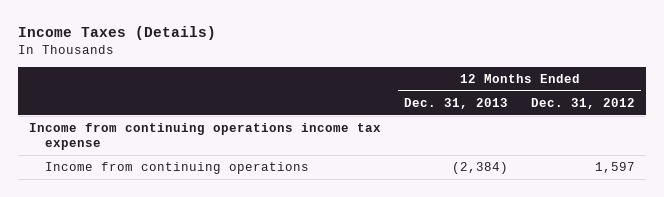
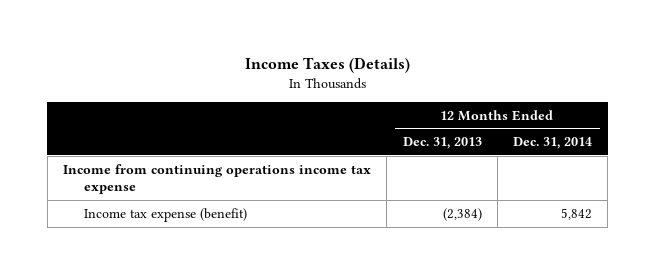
- | 12 Months Ended Dec. 31, 2013 | 12 Months Ended Dec. 31, 2012
+ | 12 Months Ended Dec. 31, 2013 | 12 Months Ended Dec. 31, 2014
- Income from continuing operations | (2,384) | 1,597
+ Income tax expense (benefit) | (2,384) | 5,842

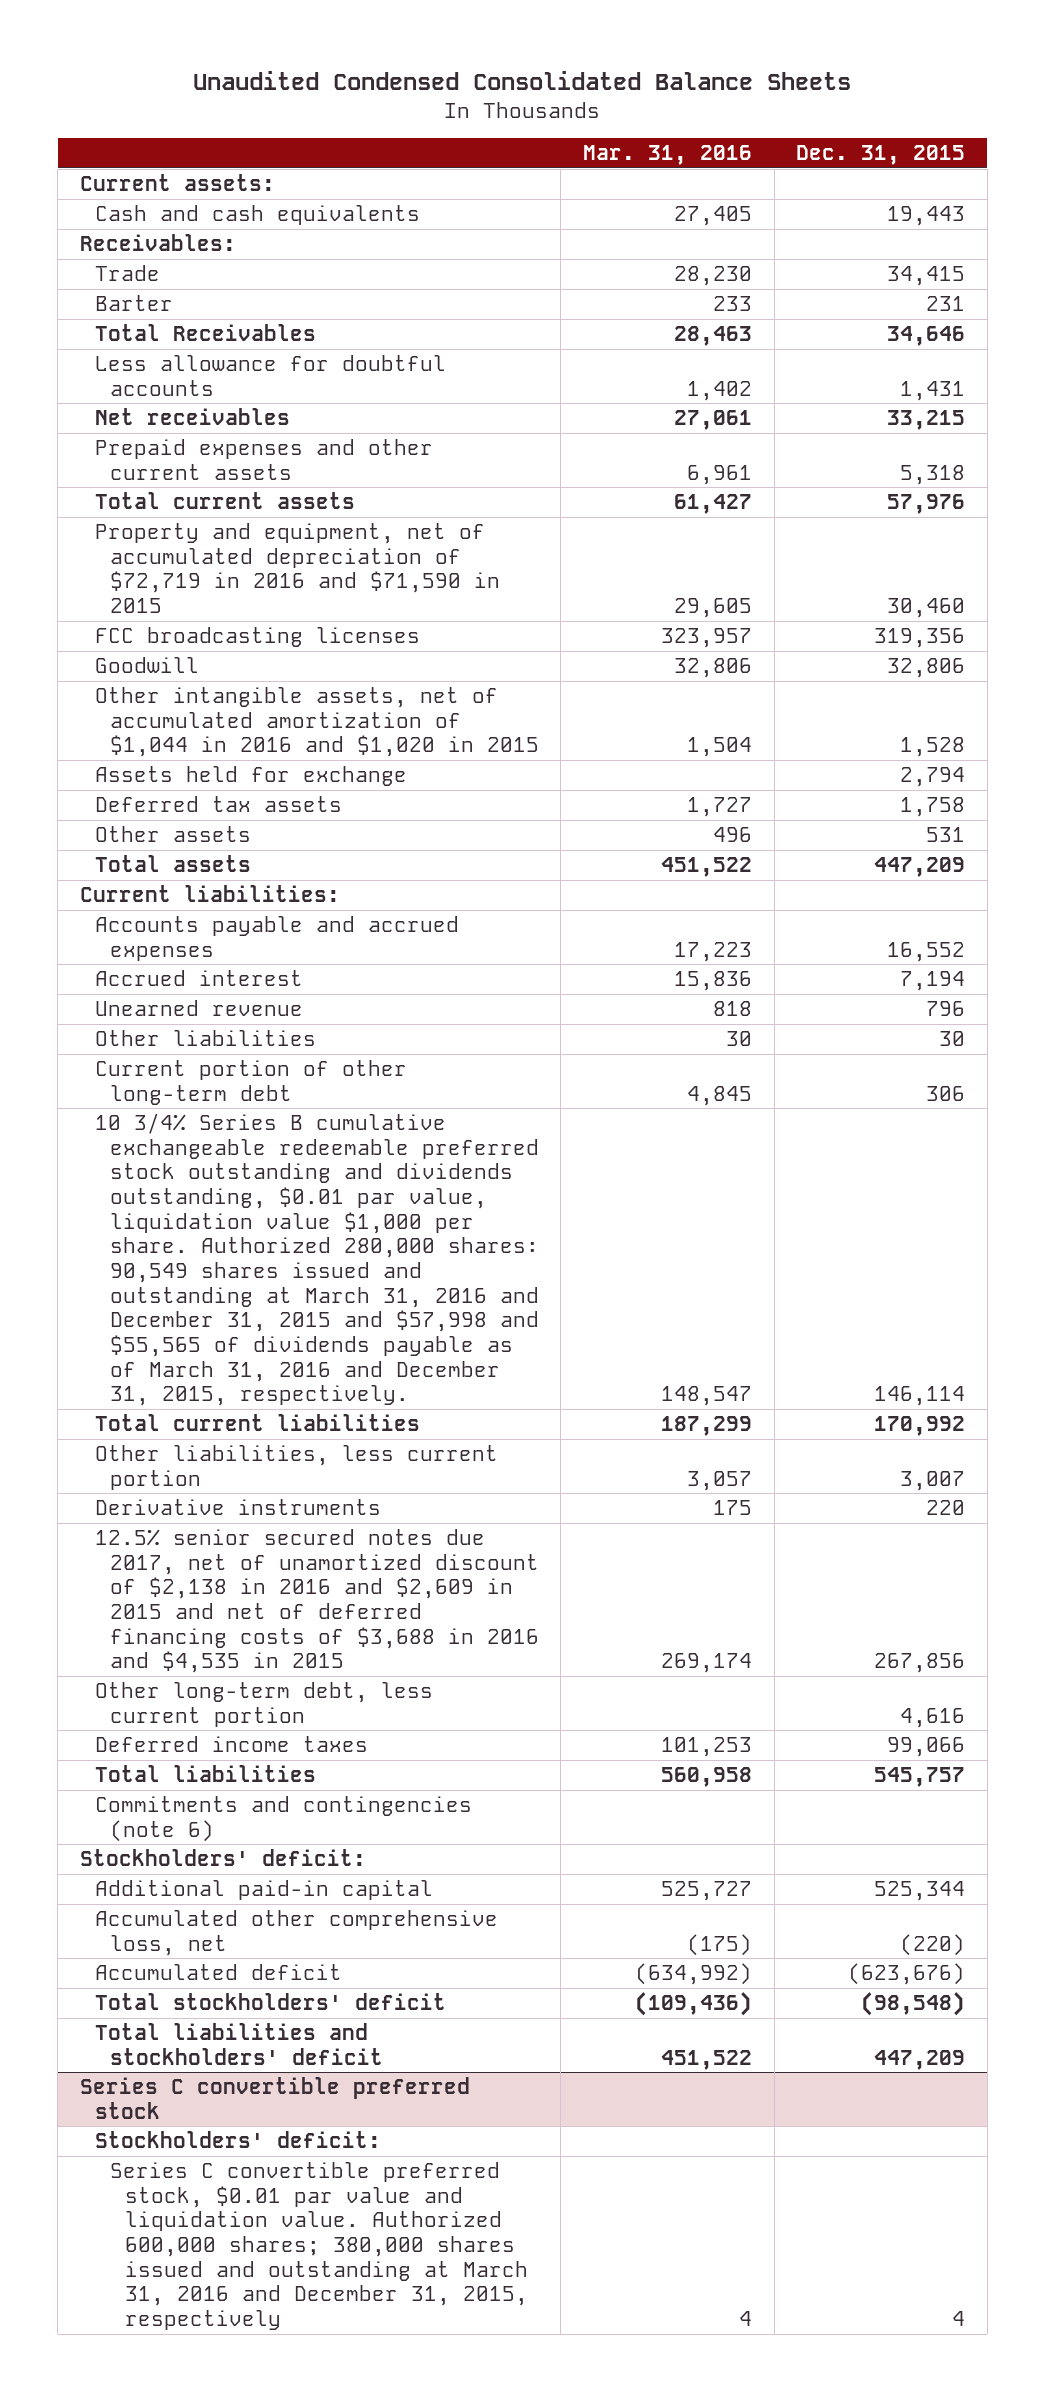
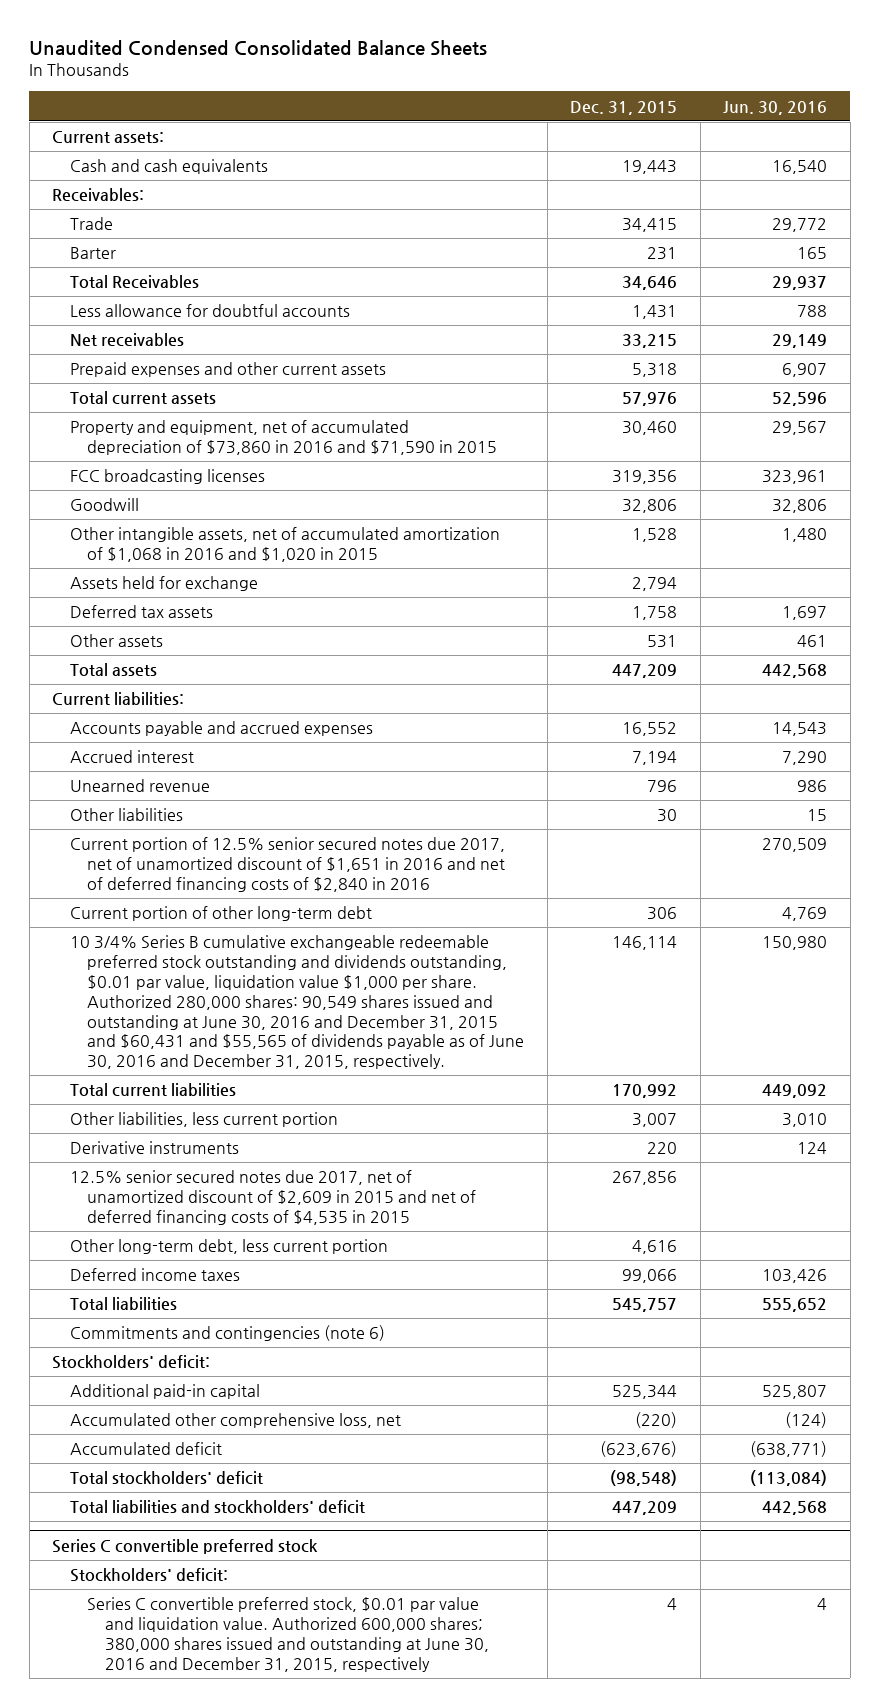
- | Mar. 31, 2016 | Dec. 31, 2015
+ | Dec. 31, 2015 | Jun. 30, 2016
- Property and equipment, net of accumulated depreciation of $72,719 in 2016 and $71,590 in 2015 | 29,605 | 30,460
+ Property and equipment, net of accumulated depreciation of $73,860 in 2016 and $71,590 in 2015 | 30,460 | 29,567
- Other intangible assets, net of accumulated amortization of $1,044 in 2016 and $1,020 in 2015 | 1,504 | 1,528
+ Other intangible assets, net of accumulated amortization of $1,068 in 2016 and $1,020 in 2015 | 1,528 | 1,480
+ Current portion of 12.5% senior secured notes due 2017, net of unamortized discount of $1,651 in 2016 and net of deferred financing costs of $2,840 in 2016 | | 270,509
- 10 3/4% Series B cumulative exchangeable redeemable preferred stock outstanding and dividends outstanding, $0.01 par value, liquidation value $1,000 per share. Authorized 280,000 shares: 90,549 shares issued and outstanding at March 31, 2016 and December 31, 2015 and $57,998 and $55,565 of dividends payable as of March 31, 2016 and December 31, 2015, respectively. | 148,547 | 146,114
+ 10 3/4% Series B cumulative exchangeable redeemable preferred stock outstanding and dividends outstanding, $0.01 par value, liquidation value $1,000 per share. Authorized 280,000 shares: 90,549 shares issued and outstanding at June 30, 2016 and December 31, 2015 and $60,431 and $55,565 of dividends payable as of June 30, 2016 and December 31, 2015, respectively. | 146,114 | 150,980
- 12.5% senior secured notes due 2017, net of unamortized discount of $2,138 in 2016 and $2,609 in 2015 and net of deferred financing costs of $3,688 in 2016 and $4,535 in 2015 | 269,174 | 267,856
+ 12.5% senior secured notes due 2017, net of unamortized discount of $2,609 in 2015 and net of deferred financing costs of $4,535 in 2015 | 267,856 |
@ Series C convertible preferred stock
- Series C convertible preferred stock, $0.01 par value and liquidation value. Authorized 600,000 shares; 380,000 shares issued and outstanding at March 31, 2016 and December 31, 2015, respectively | 4 | 4
+ Series C convertible preferred stock, $0.01 par value and liquidation value. Authorized 600,000 shares; 380,000 shares issued and outstanding at June 30, 2016 and December 31, 2015, respectively | 4 | 4

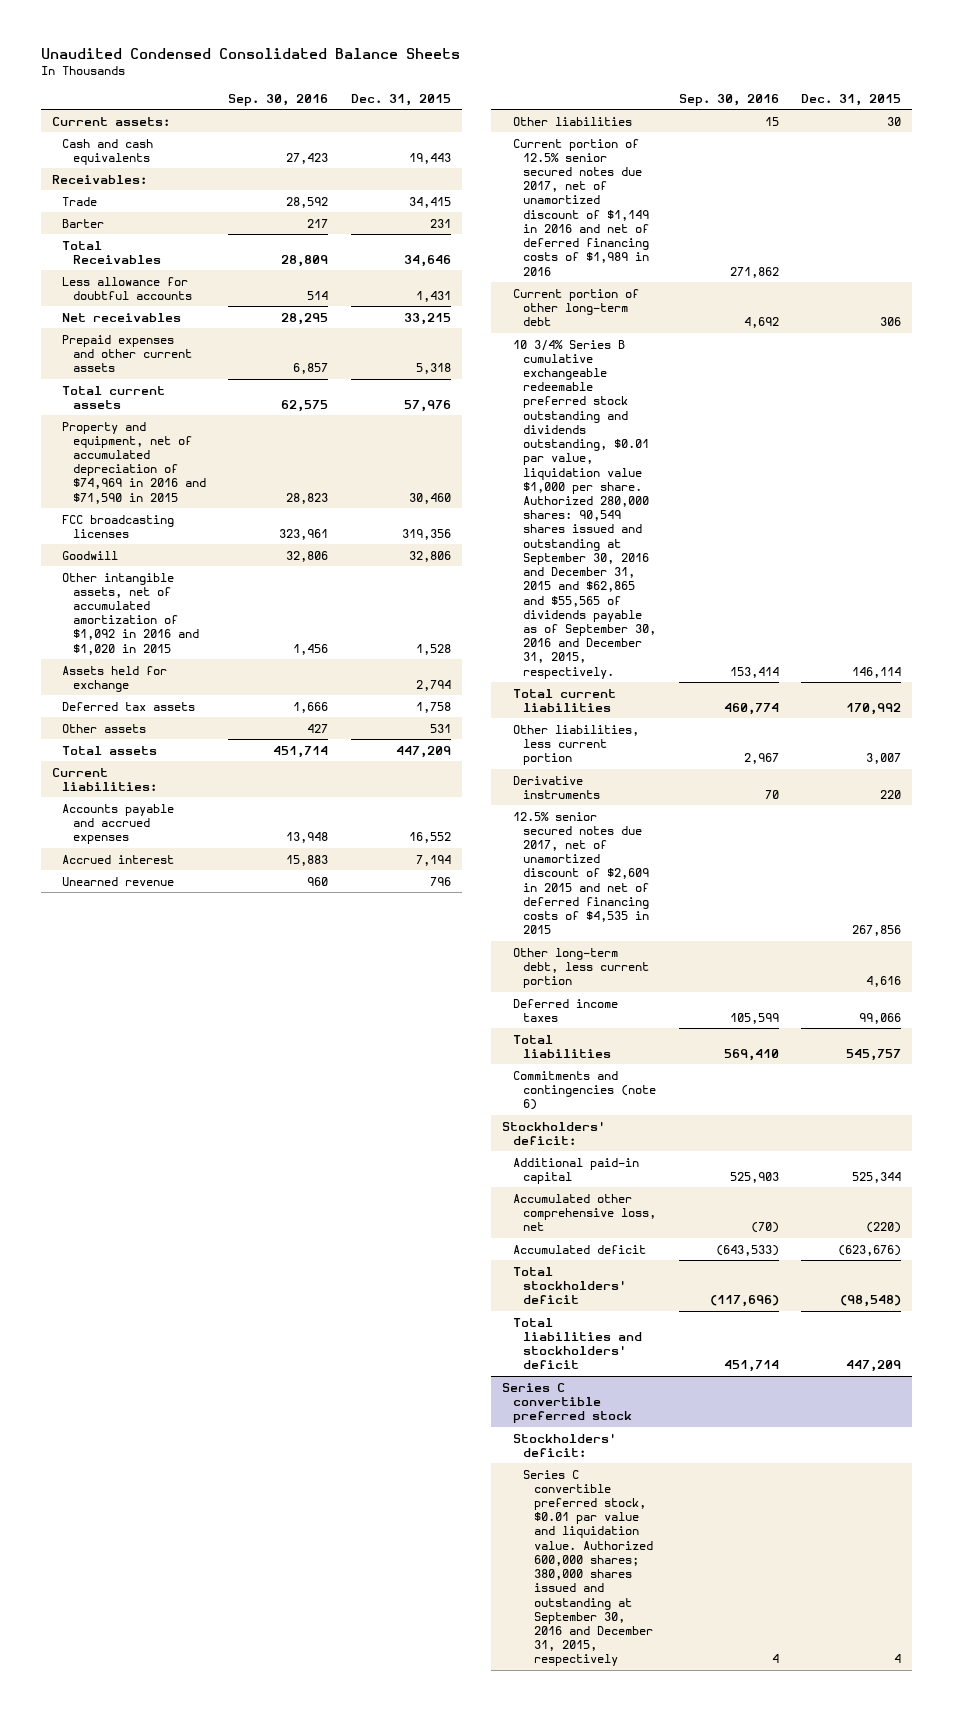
- | Dec. 31, 2015 | Jun. 30, 2016
+ | Sep. 30, 2016 | Dec. 31, 2015
- Property and equipment, net of accumulated depreciation of $73,860 in 2016 and $71,590 in 2015 | 30,460 | 29,567
+ Property and equipment, net of accumulated depreciation of $74,969 in 2016 and $71,590 in 2015 | 28,823 | 30,460
- Other intangible assets, net of accumulated amortization of $1,068 in 2016 and $1,020 in 2015 | 1,528 | 1,480
+ Other intangible assets, net of accumulated amortization of $1,092 in 2016 and $1,020 in 2015 | 1,456 | 1,528
- Current portion of 12.5% senior secured notes due 2017, net of unamortized discount of $1,651 in 2016 and net of deferred financing costs of $2,840 in 2016 | | 270,509
+ Current portion of 12.5% senior secured notes due 2017, net of unamortized discount of $1,149 in 2016 and net of deferred financing costs of $1,989 in 2016 | 271,862 |
- 10 3/4% Series B cumulative exchangeable redeemable preferred stock outstanding and dividends outstanding, $0.01 par value, liquidation value $1,000 per share. Authorized 280,000 shares: 90,549 shares issued and outstanding at June 30, 2016 and December 31, 2015 and $60,431 and $55,565 of dividends payable as of June 30, 2016 and December 31, 2015, respectively. | 146,114 | 150,980
+ 10 3/4% Series B cumulative exchangeable redeemable preferred stock outstanding and dividends outstanding, $0.01 par value, liquidation value $1,000 per share. Authorized 280,000 shares: 90,549 shares issued and outstanding at September 30, 2016 and December 31, 2015 and $62,865 and $55,565 of dividends payable as of September 30, 2016 and December 31, 2015, respectively. | 153,414 | 146,114
@ Series C convertible preferred stock
- Series C convertible preferred stock, $0.01 par value and liquidation value. Authorized 600,000 shares; 380,000 shares issued and outstanding at June 30, 2016 and December 31, 2015, respectively | 4 | 4
+ Series C convertible preferred stock, $0.01 par value and liquidation value. Authorized 600,000 shares; 380,000 shares issued and outstanding at September 30, 2016 and December 31, 2015, respectively | 4 | 4

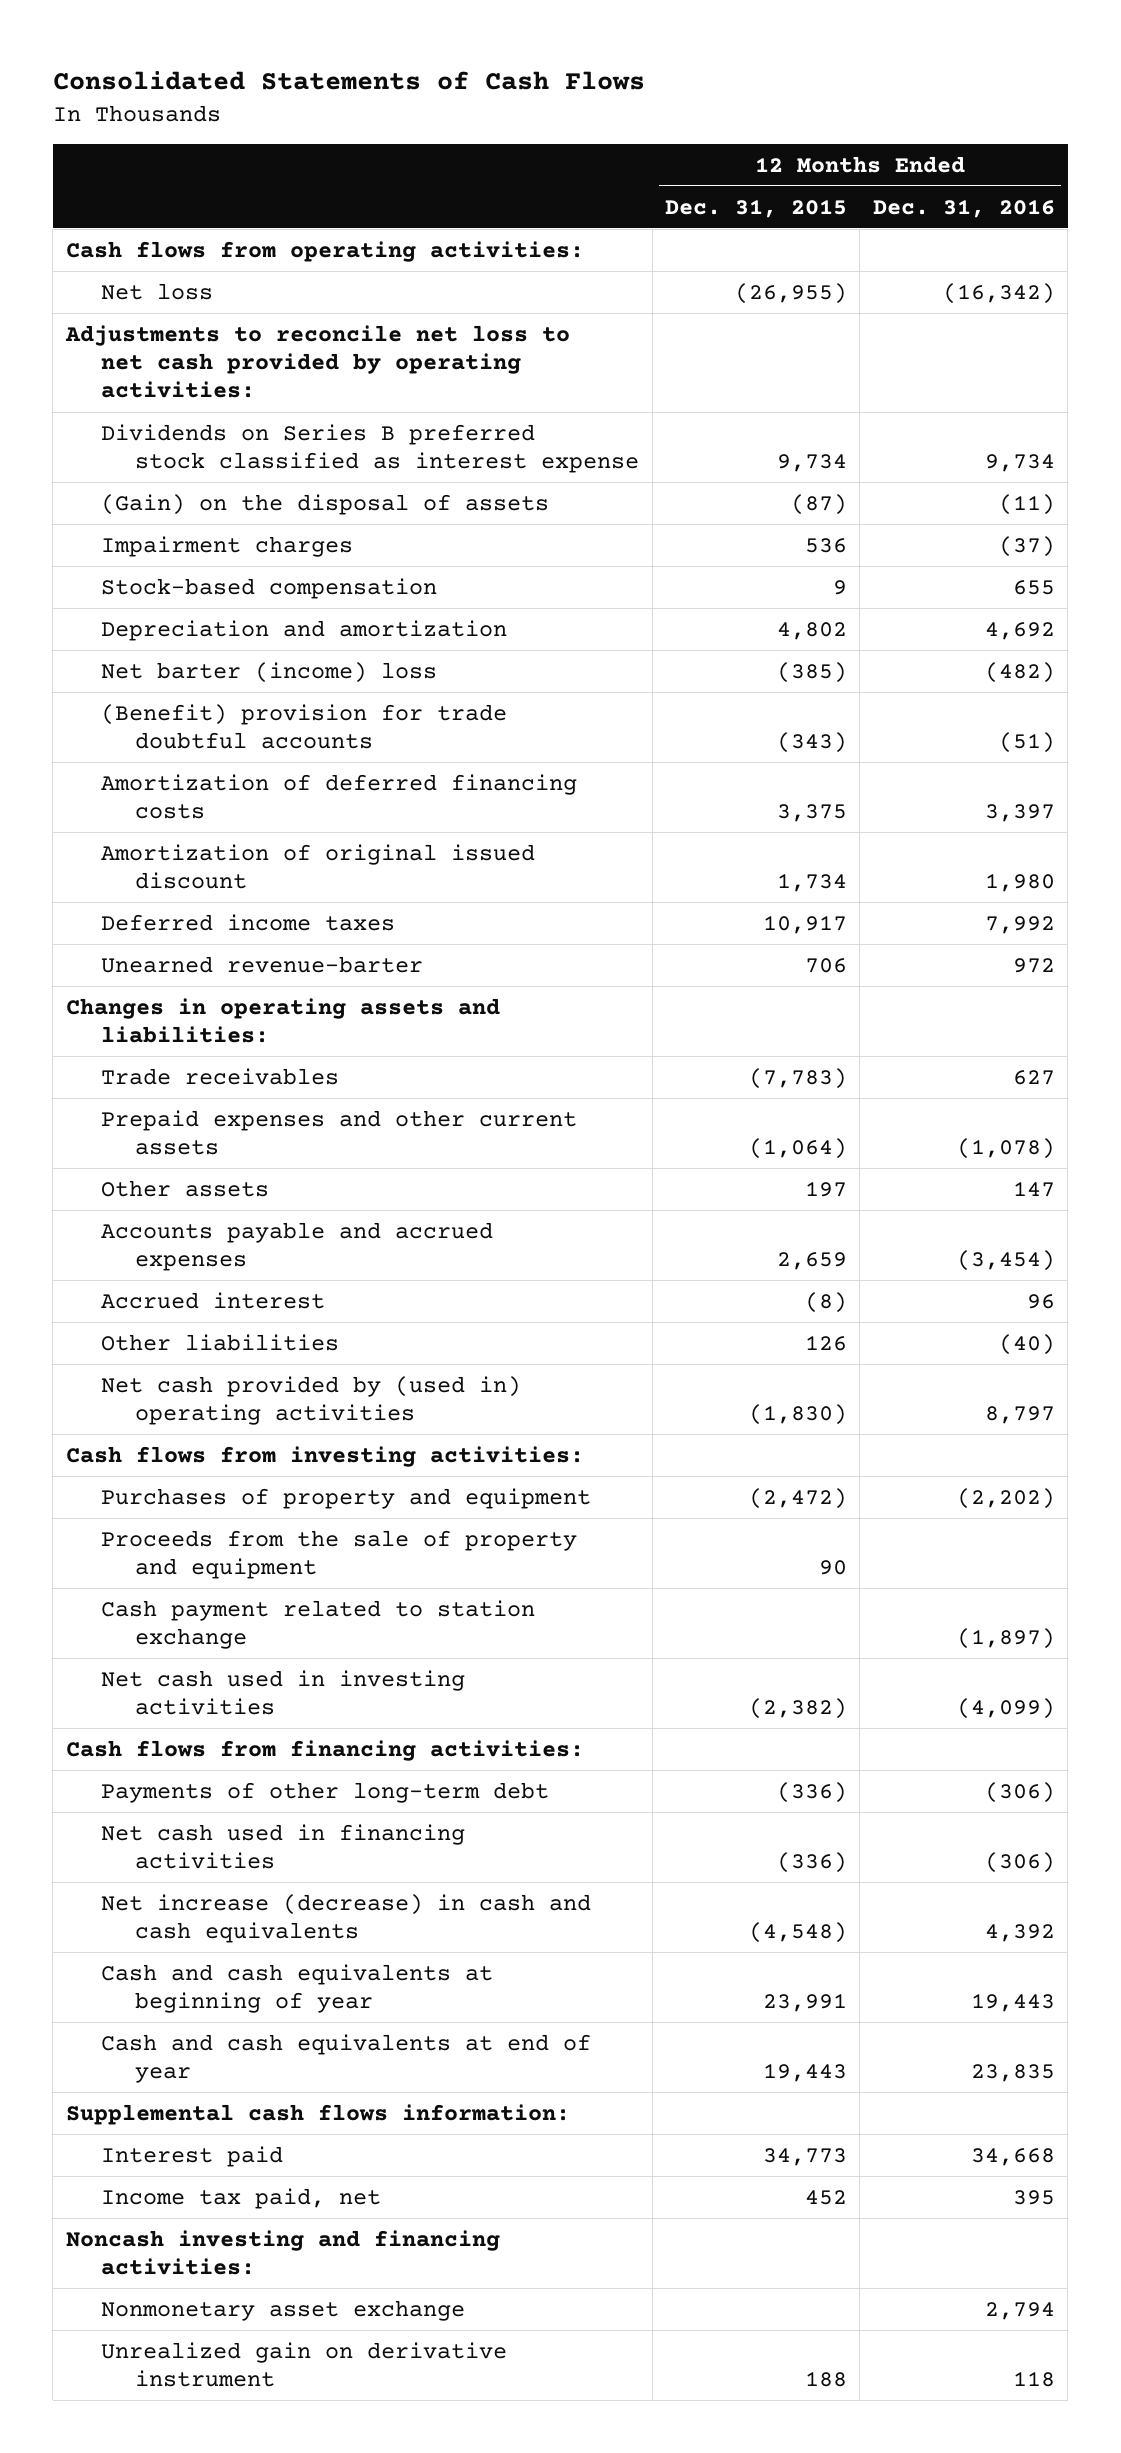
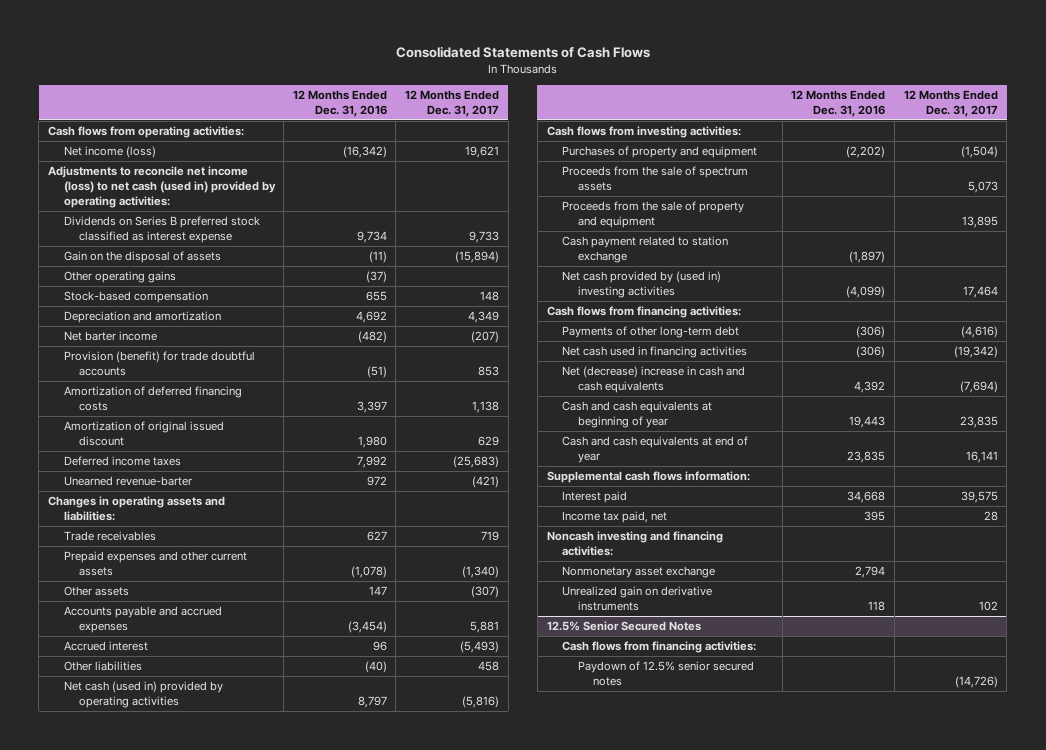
- | 12 Months Ended Dec. 31, 2015 | 12 Months Ended Dec. 31, 2016
+ | 12 Months Ended Dec. 31, 2016 | 12 Months Ended Dec. 31, 2017
- Net loss | (26,955) | (16,342)
- Adjustments to reconcile net loss to net cash provided by operating activities:
+ Net income (loss) | (16,342) | 19,621
+ Adjustments to reconcile net income (loss) to net cash (used in) provided by operating activities:
- (Gain) on the disposal of assets | (87) | (11)
- Impairment charges | 536 | (37)
+ Gain on the disposal of assets | (11) | (15,894)
+ Other operating gains | (37) |
- Net barter (income) loss | (385) | (482)
- (Benefit) provision for trade doubtful accounts | (343) | (51)
+ Net barter income | (482) | (207)
+ Provision (benefit) for trade doubtful accounts | (51) | 853
- Net cash provided by (used in) operating activities | (1,830) | 8,797
+ Net cash (used in) provided by operating activities | 8,797 | (5,816)
+ Proceeds from the sale of spectrum assets | | 5,073
- Net cash used in investing activities | (2,382) | (4,099)
+ Net cash provided by (used in) investing activities | (4,099) | 17,464
- Net increase (decrease) in cash and cash equivalents | (4,548) | 4,392
+ Net (decrease) increase in cash and cash equivalents | 4,392 | (7,694)
- Unrealized gain on derivative instrument | 188 | 118
+ Unrealized gain on derivative instruments | 118 | 102
+ 12.5% Senior Secured Notes
+ Cash flows from financing activities:
+ Paydown of 12.5% senior secured notes | | (14,726)

